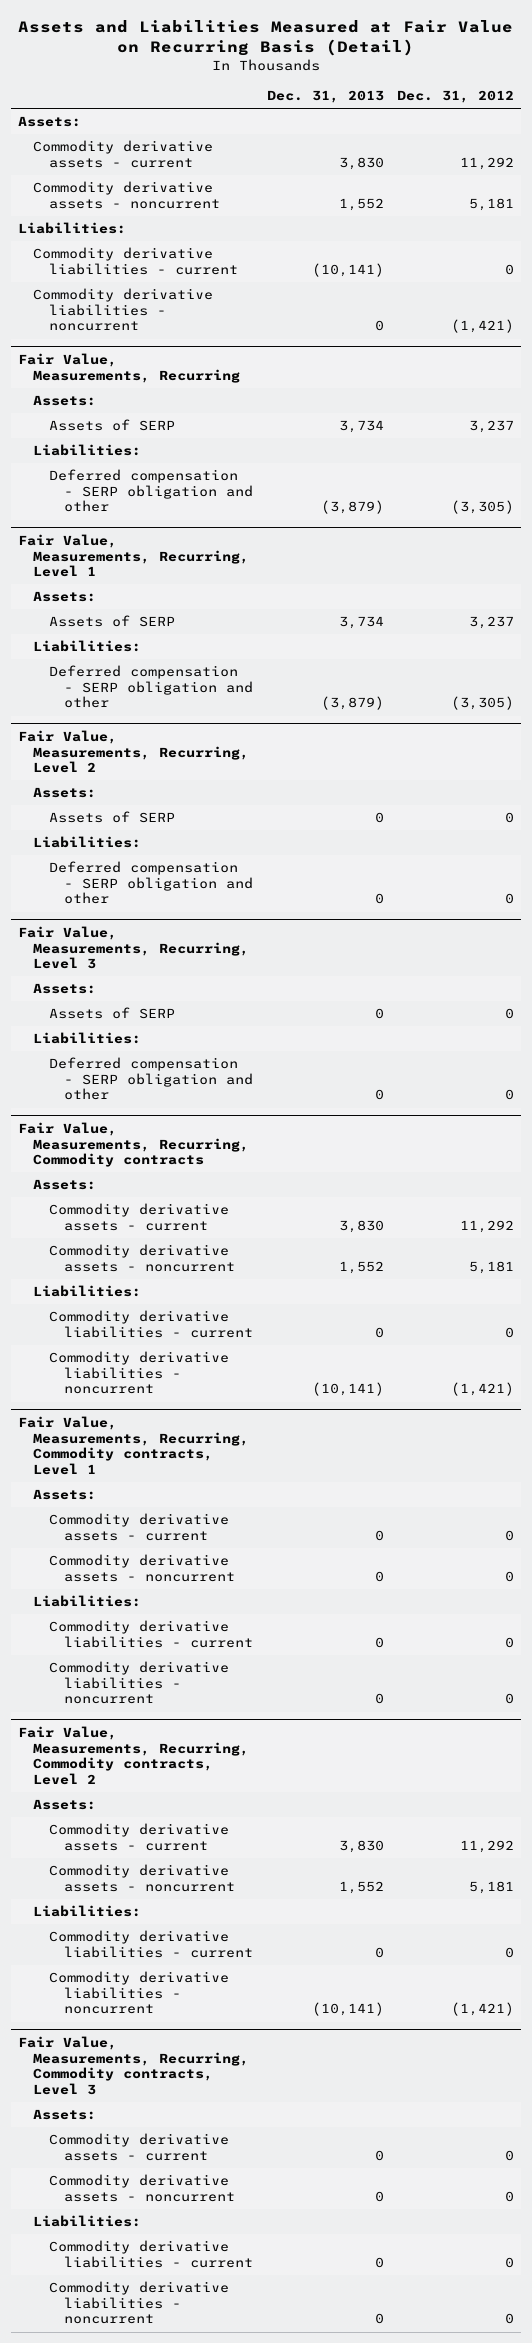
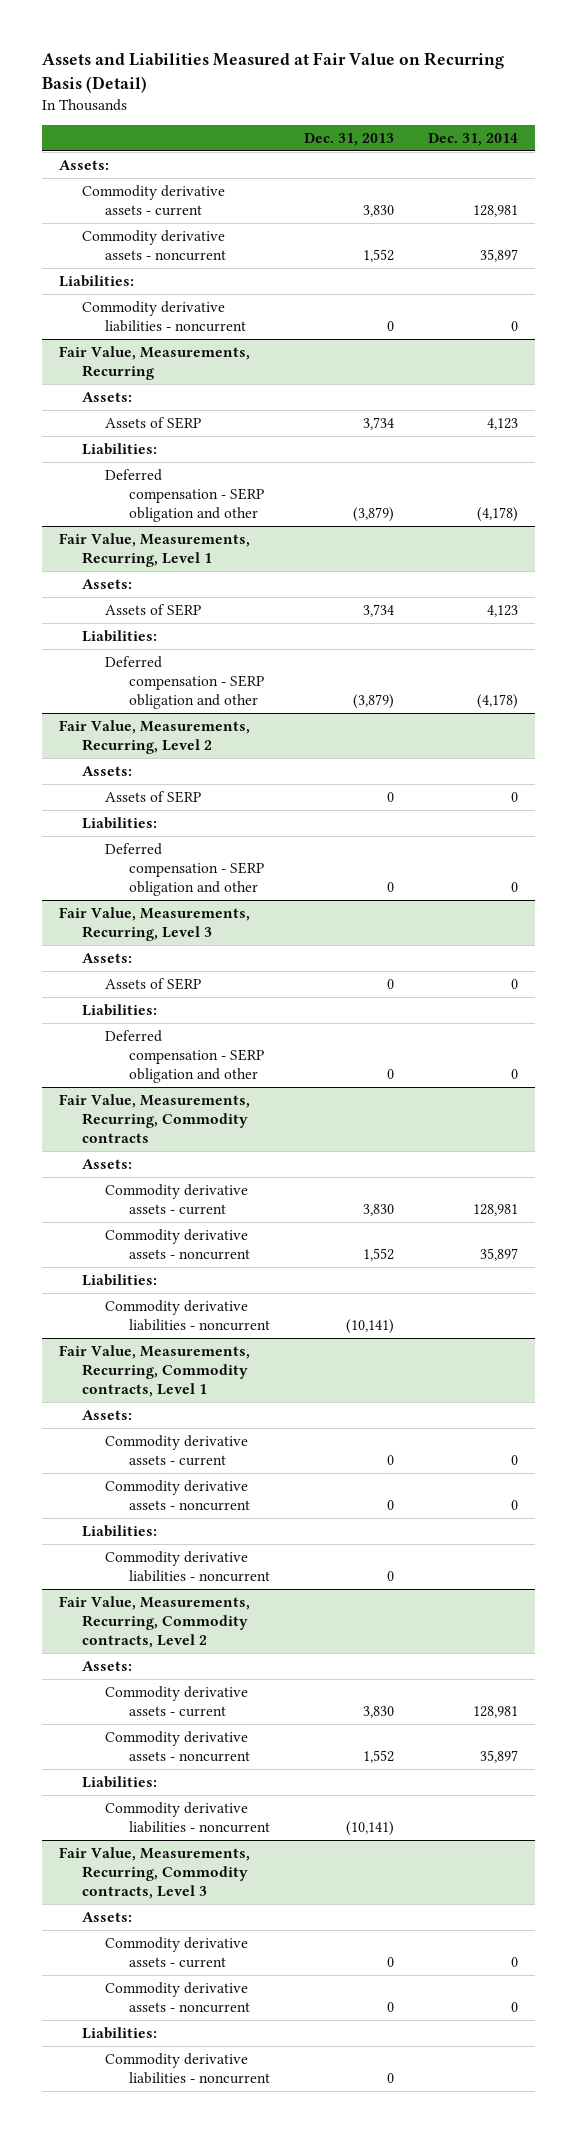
- | Dec. 31, 2013 | Dec. 31, 2012
+ | Dec. 31, 2013 | Dec. 31, 2014
- Commodity derivative liabilities - current | (10,141) | 0
@ Fair Value, Measurements, Recurring, Commodity contracts
- Commodity derivative liabilities - current | 0 | 0
@ Fair Value, Measurements, Recurring, Commodity contracts, Level 1
- Commodity derivative liabilities - current | 0 | 0
@ Fair Value, Measurements, Recurring, Commodity contracts, Level 2
- Commodity derivative liabilities - current | 0 | 0
@ Fair Value, Measurements, Recurring, Commodity contracts, Level 3
- Commodity derivative liabilities - current | 0 | 0

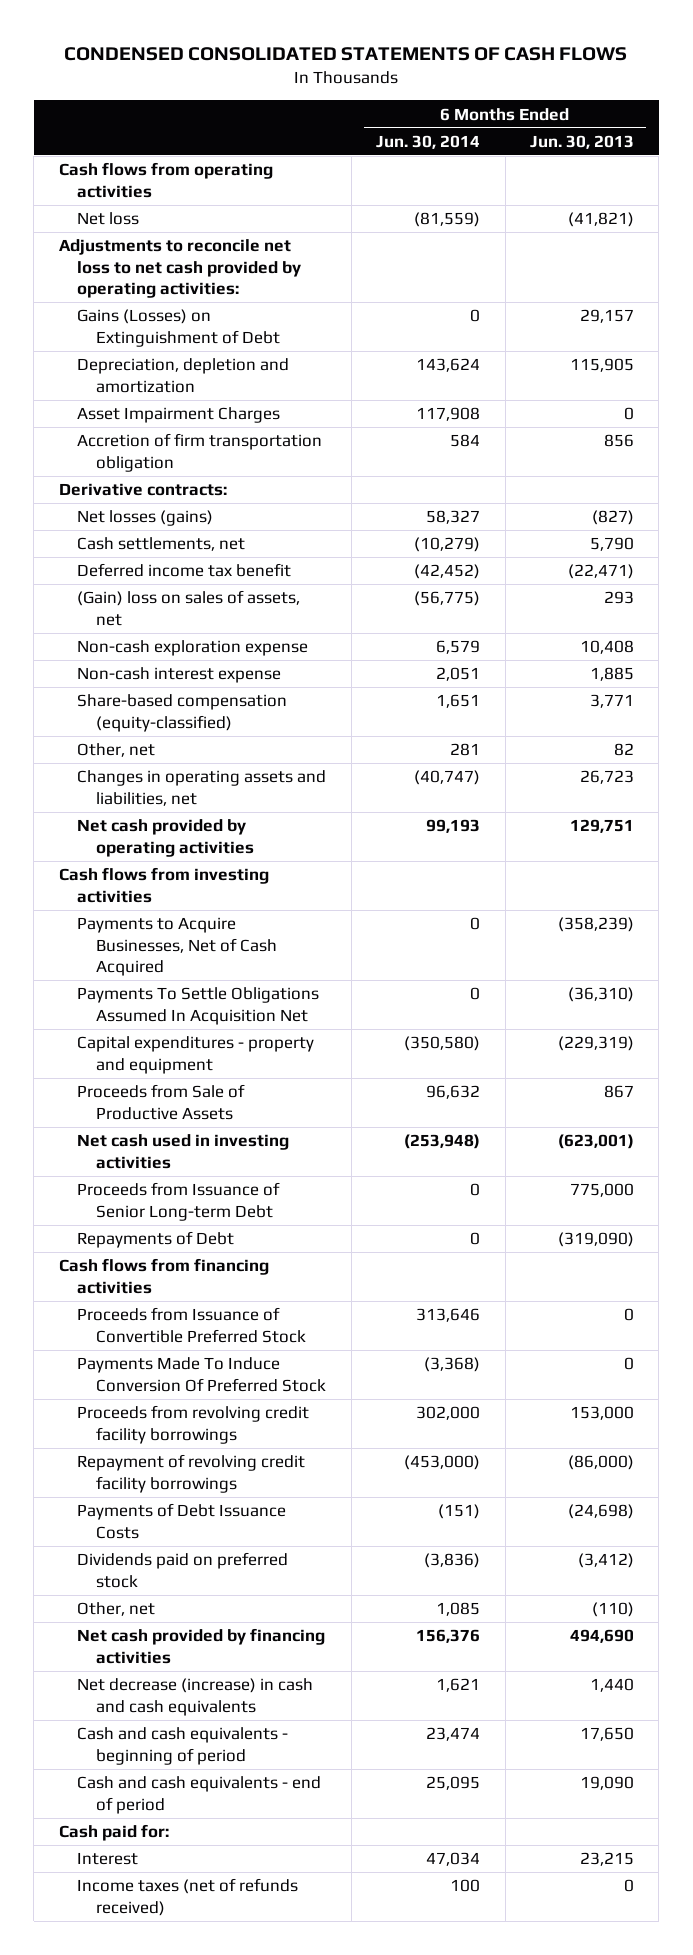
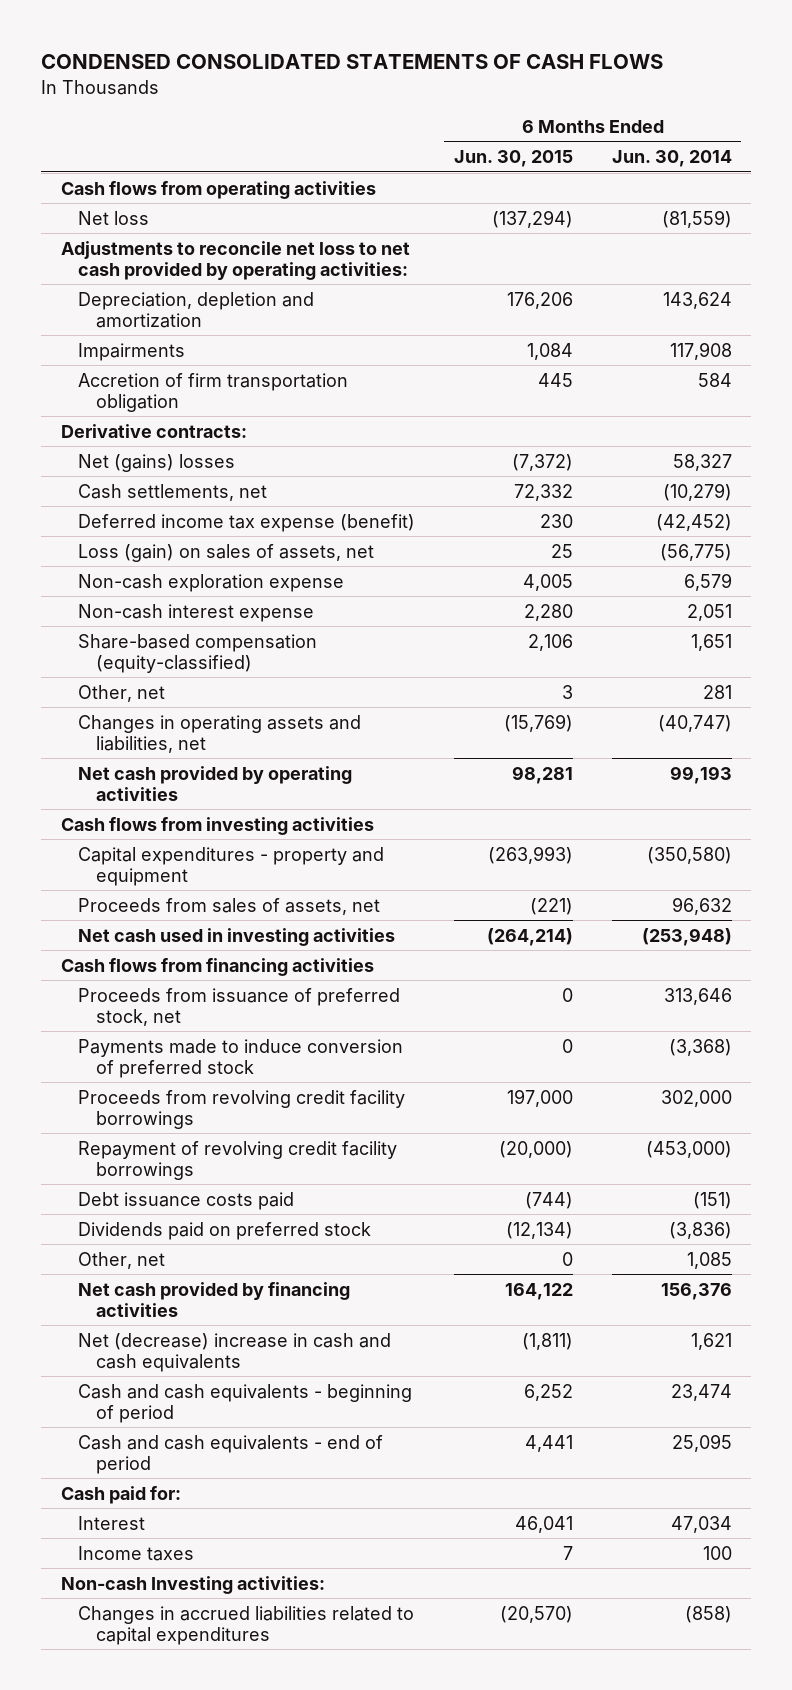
- | 6 Months Ended Jun. 30, 2014 | 6 Months Ended Jun. 30, 2013
+ | 6 Months Ended Jun. 30, 2015 | 6 Months Ended Jun. 30, 2014
- Gains (Losses) on Extinguishment of Debt | 0 | 29,157
- Asset Impairment Charges | 117,908 | 0
+ Impairments | 1,084 | 117,908
- Net losses (gains) | 58,327 | (827)
+ Net (gains) losses | (7,372) | 58,327
- Deferred income tax benefit | (42,452) | (22,471)
- (Gain) loss on sales of assets, net | (56,775) | 293
+ Deferred income tax expense (benefit) | 230 | (42,452)
+ Loss (gain) on sales of assets, net | 25 | (56,775)
- Payments to Acquire Businesses, Net of Cash Acquired | 0 | (358,239)
- Payments To Settle Obligations Assumed In Acquisition Net | 0 | (36,310)
- Proceeds from Sale of Productive Assets | 96,632 | 867
+ Proceeds from sales of assets, net | (221) | 96,632
- Proceeds from Issuance of Senior Long-term Debt | 0 | 775,000
- Repayments of Debt | 0 | (319,090)
- Proceeds from Issuance of Convertible Preferred Stock | 313,646 | 0
- Payments Made To Induce Conversion Of Preferred Stock | (3,368) | 0
+ Proceeds from issuance of preferred stock, net | 0 | 313,646
+ Payments made to induce conversion of preferred stock | 0 | (3,368)
- Payments of Debt Issuance Costs | (151) | (24,698)
+ Debt issuance costs paid | (744) | (151)
- Net decrease (increase) in cash and cash equivalents | 1,621 | 1,440
+ Net (decrease) increase in cash and cash equivalents | (1,811) | 1,621
- Income taxes (net of refunds received) | 100 | 0
+ Income taxes | 7 | 100
+ Non-cash Investing activities:
+ Changes in accrued liabilities related to capital expenditures | (20,570) | (858)

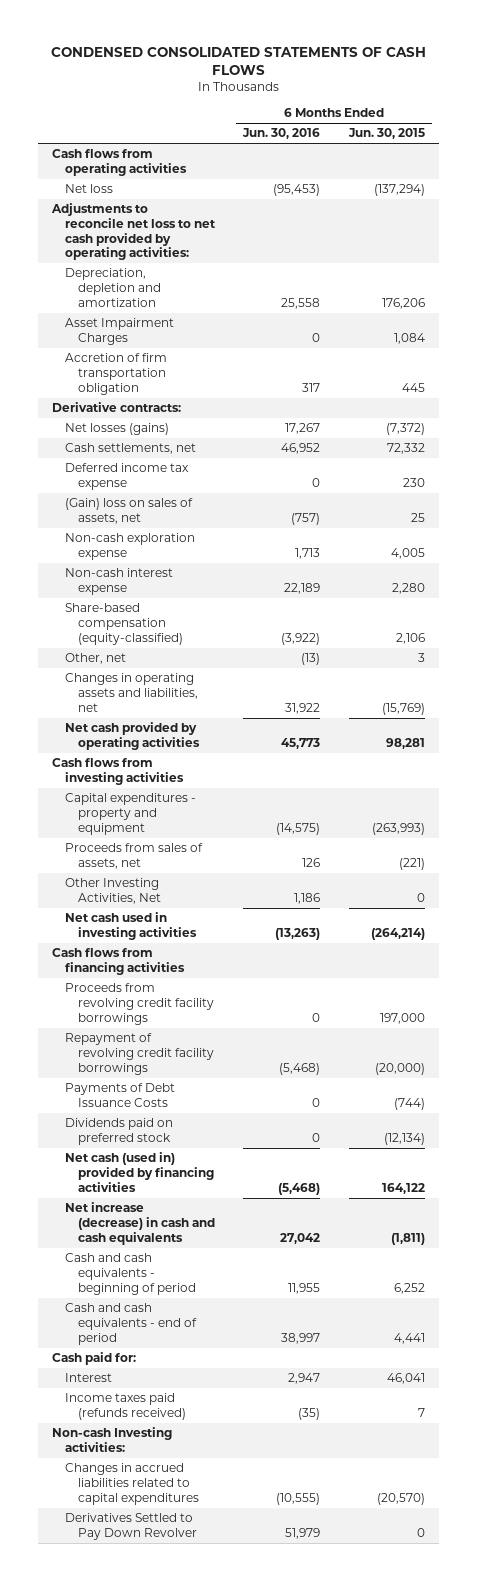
- | 6 Months Ended Jun. 30, 2015 | 6 Months Ended Jun. 30, 2014
+ | 6 Months Ended Jun. 30, 2016 | 6 Months Ended Jun. 30, 2015
- Impairments | 1,084 | 117,908
+ Asset Impairment Charges | 0 | 1,084
- Net (gains) losses | (7,372) | 58,327
+ Net losses (gains) | 17,267 | (7,372)
- Deferred income tax expense (benefit) | 230 | (42,452)
- Loss (gain) on sales of assets, net | 25 | (56,775)
+ Deferred income tax expense | 0 | 230
+ (Gain) loss on sales of assets, net | (757) | 25
+ Other Investing Activities, Net | 1,186 | 0
- Proceeds from issuance of preferred stock, net | 0 | 313,646
- Payments made to induce conversion of preferred stock | 0 | (3,368)
- Debt issuance costs paid | (744) | (151)
+ Payments of Debt Issuance Costs | 0 | (744)
- Other, net | 0 | 1,085
- Net cash provided by financing activities | 164,122 | 156,376
- Net (decrease) increase in cash and cash equivalents | (1,811) | 1,621
+ Net cash (used in) provided by financing activities | (5,468) | 164,122
+ Net increase (decrease) in cash and cash equivalents | 27,042 | (1,811)
- Income taxes | 7 | 100
+ Income taxes paid (refunds received) | (35) | 7
+ Derivatives Settled to Pay Down Revolver | 51,979 | 0

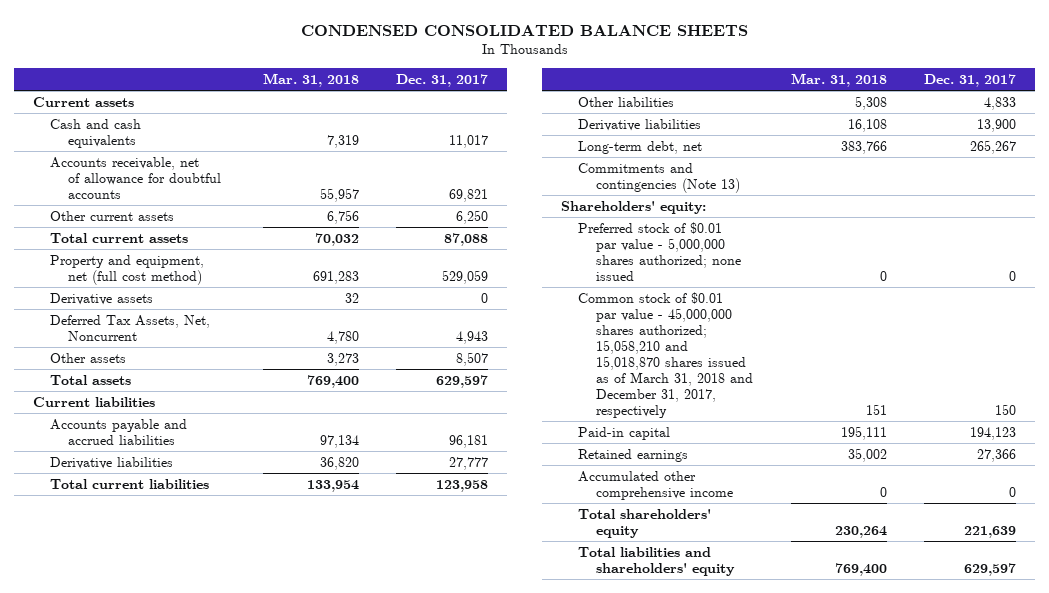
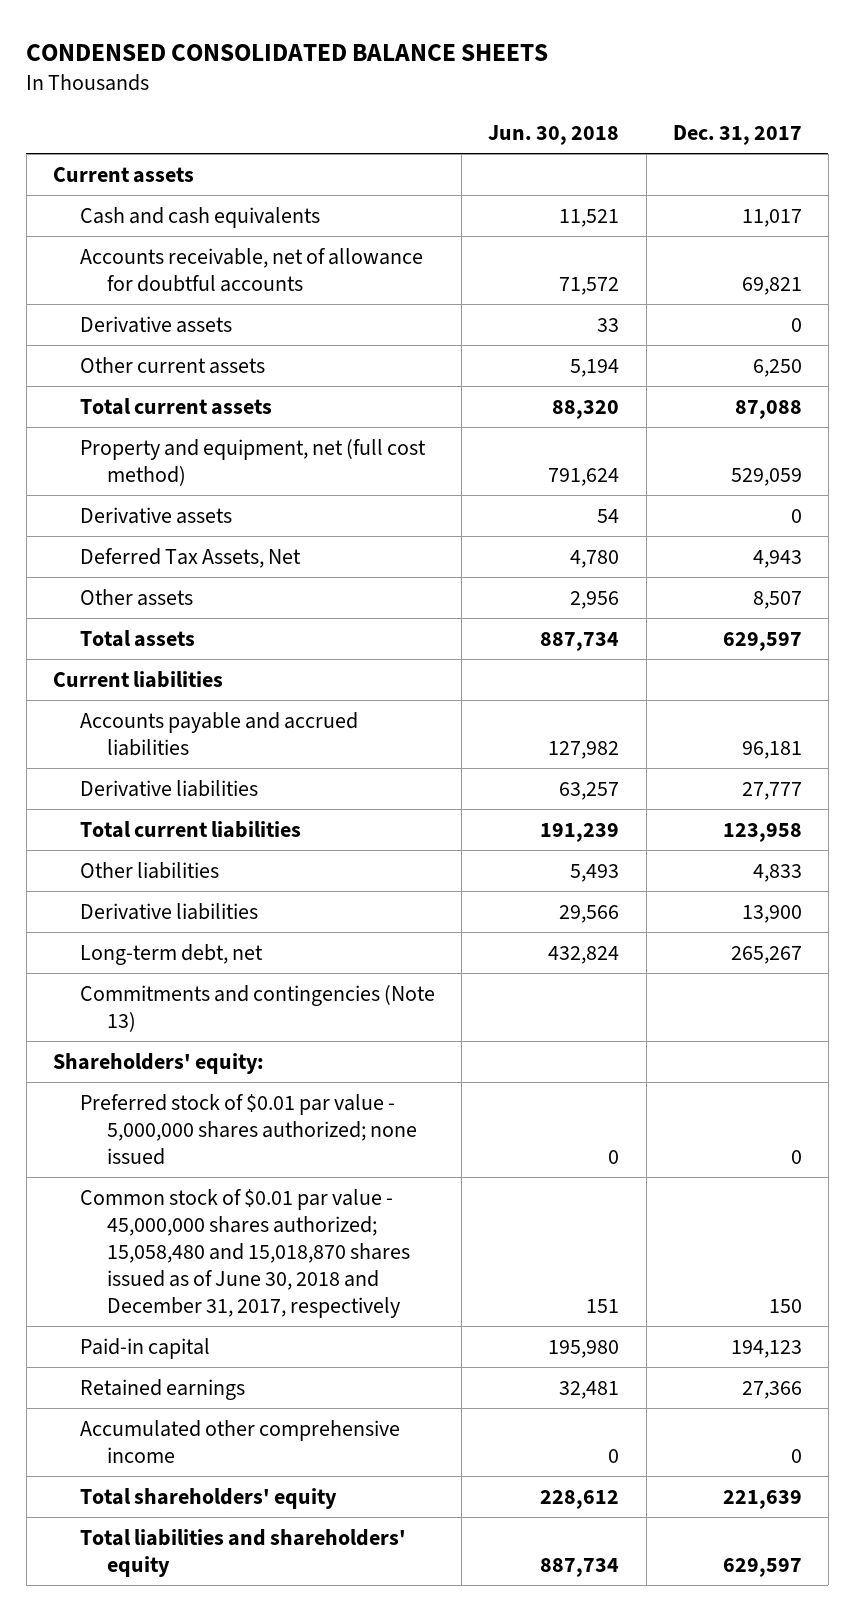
- | Mar. 31, 2018 | Dec. 31, 2017
+ | Jun. 30, 2018 | Dec. 31, 2017
+ Derivative assets | 33 | 0
- Deferred Tax Assets, Net, Noncurrent | 4,780 | 4,943
+ Deferred Tax Assets, Net | 4,780 | 4,943
- Common stock of $0.01 par value - 45,000,000 shares authorized; 15,058,210 and 15,018,870 shares issued as of March 31, 2018 and December 31, 2017, respectively | 151 | 150
+ Common stock of $0.01 par value - 45,000,000 shares authorized; 15,058,480 and 15,018,870 shares issued as of June 30, 2018 and December 31, 2017, respectively | 151 | 150

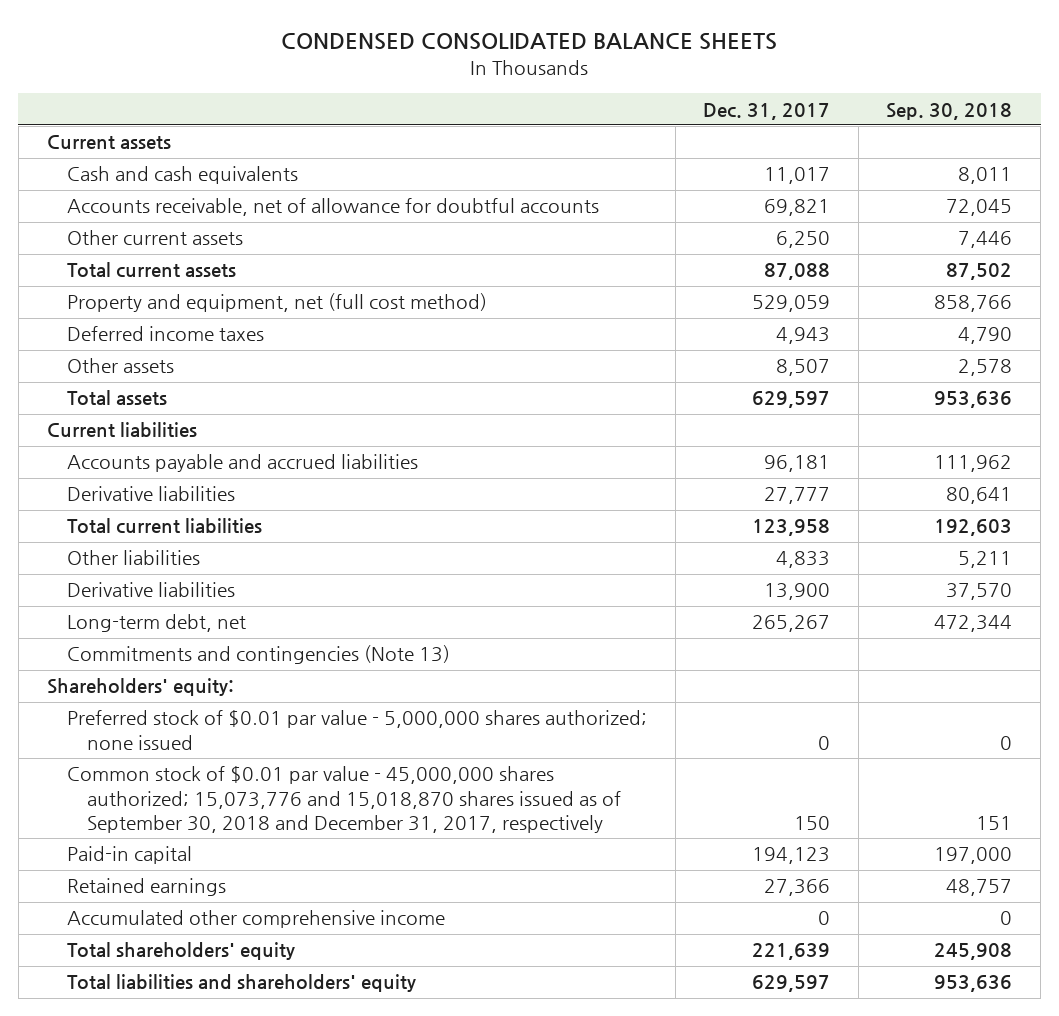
- | Jun. 30, 2018 | Dec. 31, 2017
+ | Dec. 31, 2017 | Sep. 30, 2018
- Derivative assets | 33 | 0
- Derivative assets | 54 | 0
- Deferred Tax Assets, Net | 4,780 | 4,943
+ Deferred income taxes | 4,943 | 4,790
- Common stock of $0.01 par value - 45,000,000 shares authorized; 15,058,480 and 15,018,870 shares issued as of June 30, 2018 and December 31, 2017, respectively | 151 | 150
+ Common stock of $0.01 par value - 45,000,000 shares authorized; 15,073,776 and 15,018,870 shares issued as of September 30, 2018 and December 31, 2017, respectively | 150 | 151

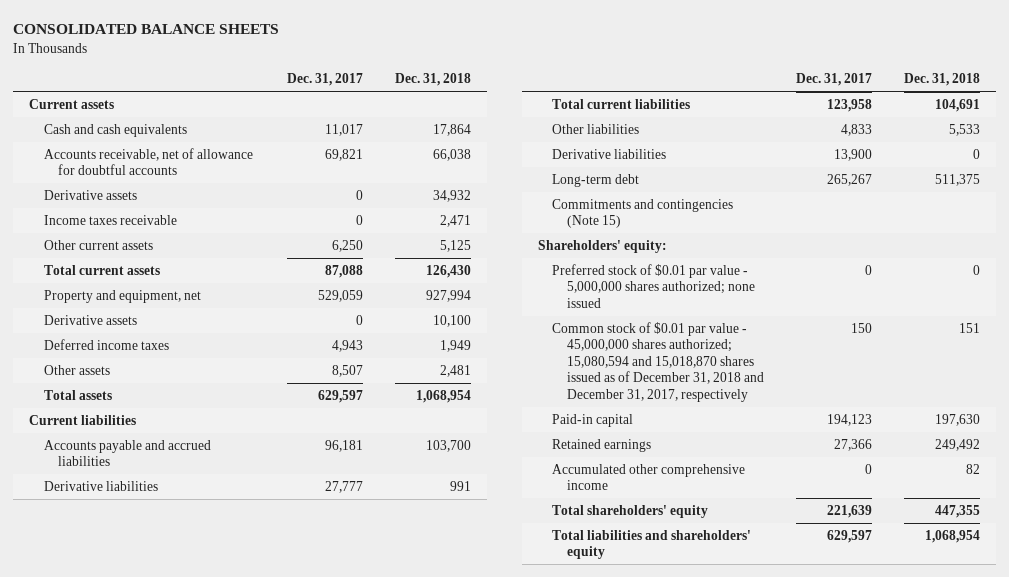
- CONDENSED CONSOLIDATED BALANCE SHEETS
+ CONSOLIDATED BALANCE SHEETS
- | Dec. 31, 2017 | Sep. 30, 2018
+ | Dec. 31, 2017 | Dec. 31, 2018
+ Derivative assets | 0 | 34,932
+ Income taxes receivable | 0 | 2,471
- Property and equipment, net (full cost method) | 529,059 | 858,766
+ Property and equipment, net | 529,059 | 927,994
+ Derivative assets | 0 | 10,100
- Long-term debt, net | 265,267 | 472,344
- Commitments and contingencies (Note 13)
+ Long-term debt | 265,267 | 511,375
+ Commitments and contingencies (Note 15)
- Common stock of $0.01 par value - 45,000,000 shares authorized; 15,073,776 and 15,018,870 shares issued as of September 30, 2018 and December 31, 2017, respectively | 150 | 151
+ Common stock of $0.01 par value - 45,000,000 shares authorized; 15,080,594 and 15,018,870 shares issued as of December 31, 2018 and December 31, 2017, respectively | 150 | 151

